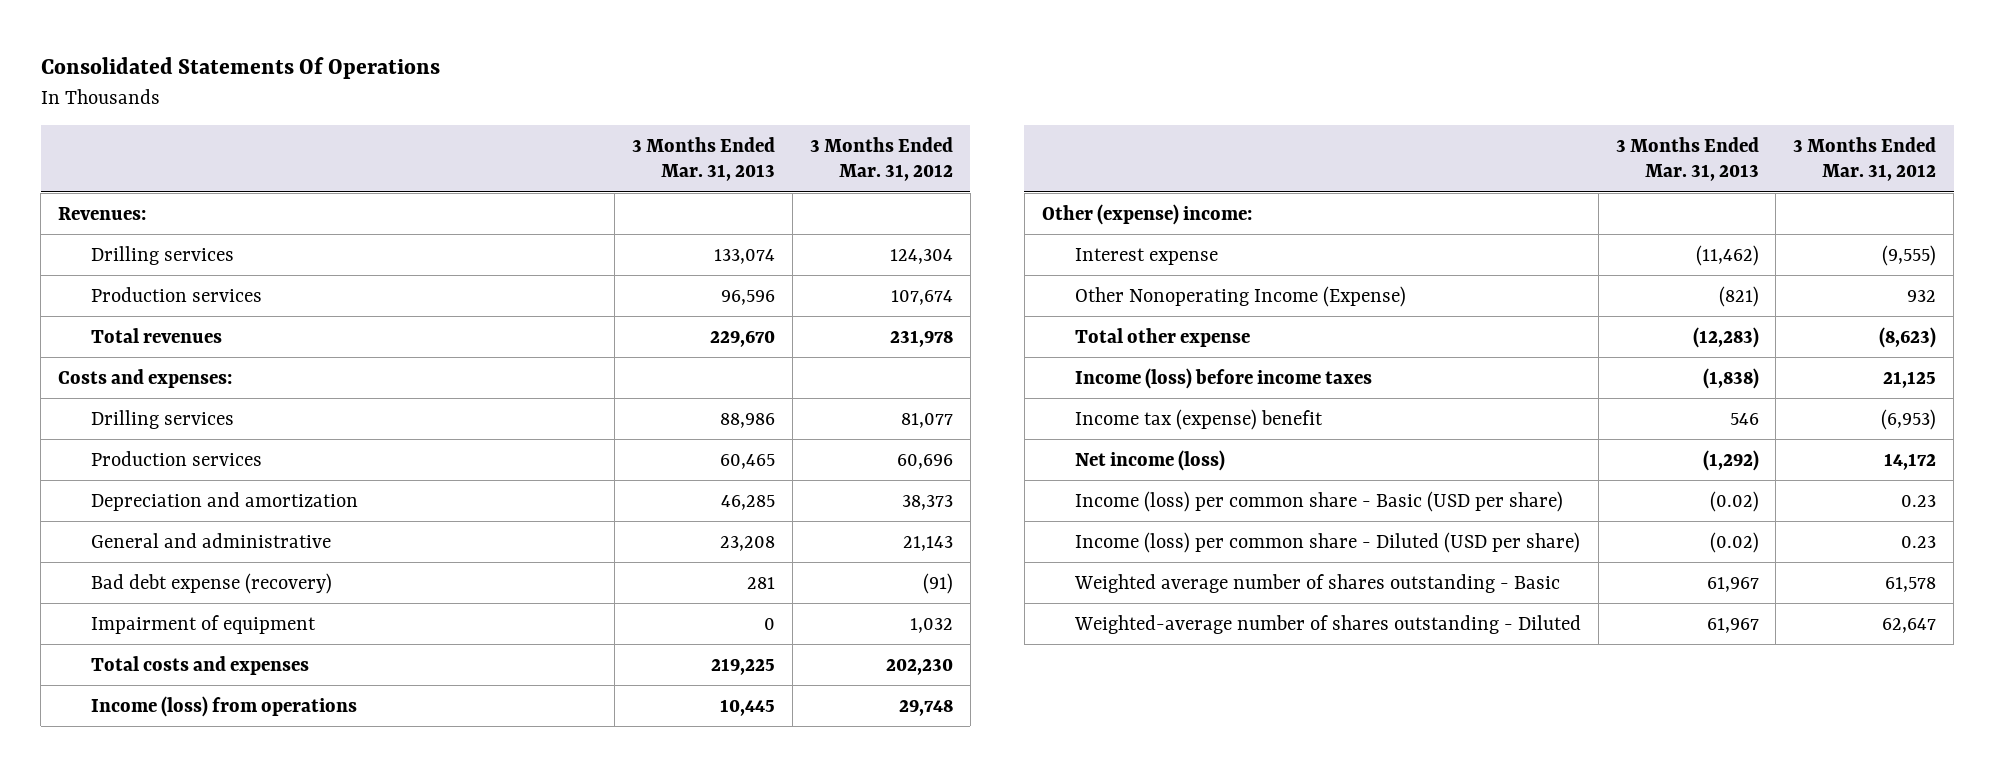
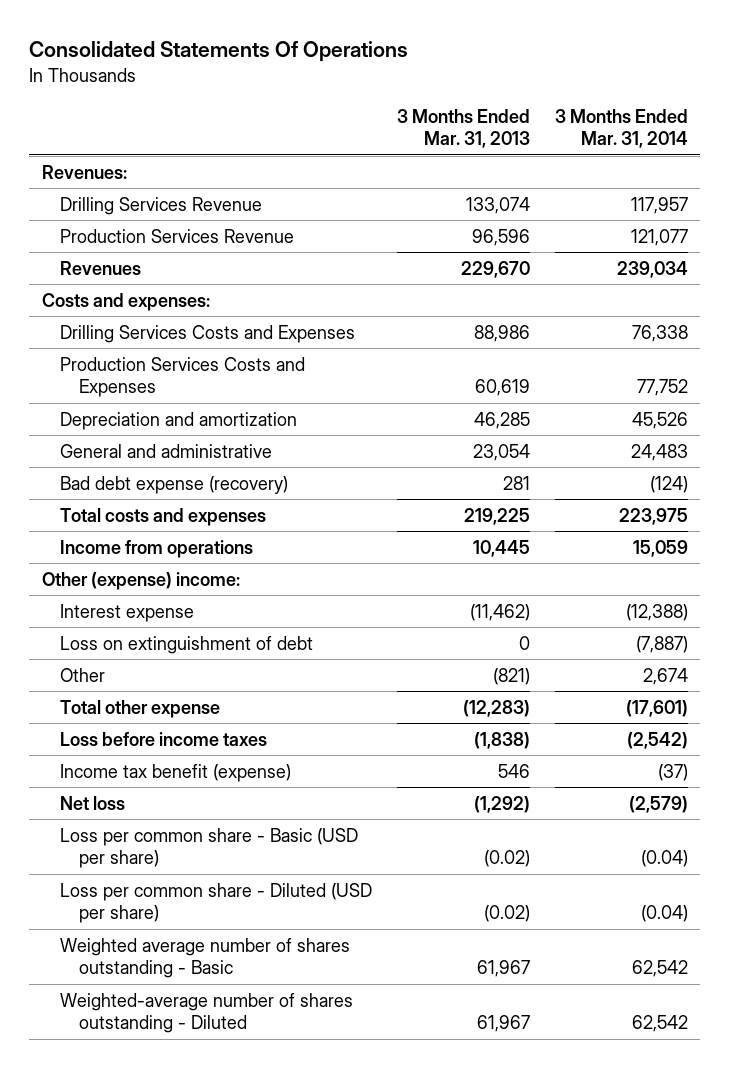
- | 3 Months Ended Mar. 31, 2013 | 3 Months Ended Mar. 31, 2012
+ | 3 Months Ended Mar. 31, 2013 | 3 Months Ended Mar. 31, 2014
- Drilling services | 133,074 | 124,304
- Production services | 96,596 | 107,674
- Total revenues | 229,670 | 231,978
+ Drilling Services Revenue | 133,074 | 117,957
+ Production Services Revenue | 96,596 | 121,077
+ Revenues | 229,670 | 239,034
- Drilling services | 88,986 | 81,077
- Production services | 60,465 | 60,696
+ Drilling Services Costs and Expenses | 88,986 | 76,338
+ Production Services Costs and Expenses | 60,619 | 77,752
- General and administrative | 23,208 | 21,143
+ General and administrative | 23,054 | 24,483
- Impairment of equipment | 0 | 1,032
- Income (loss) from operations | 10,445 | 29,748
+ Income from operations | 10,445 | 15,059
- Other Nonoperating Income (Expense) | (821) | 932
+ Loss on extinguishment of debt | 0 | (7,887)
+ Other | (821) | 2,674
- Income (loss) before income taxes | (1,838) | 21,125
- Income tax (expense) benefit | 546 | (6,953)
- Net income (loss) | (1,292) | 14,172
- Income (loss) per common share - Basic (USD per share) | (0.02) | 0.23
- Income (loss) per common share - Diluted (USD per share) | (0.02) | 0.23
+ Loss before income taxes | (1,838) | (2,542)
+ Income tax benefit (expense) | 546 | (37)
+ Net loss | (1,292) | (2,579)
+ Loss per common share - Basic (USD per share) | (0.02) | (0.04)
+ Loss per common share - Diluted (USD per share) | (0.02) | (0.04)

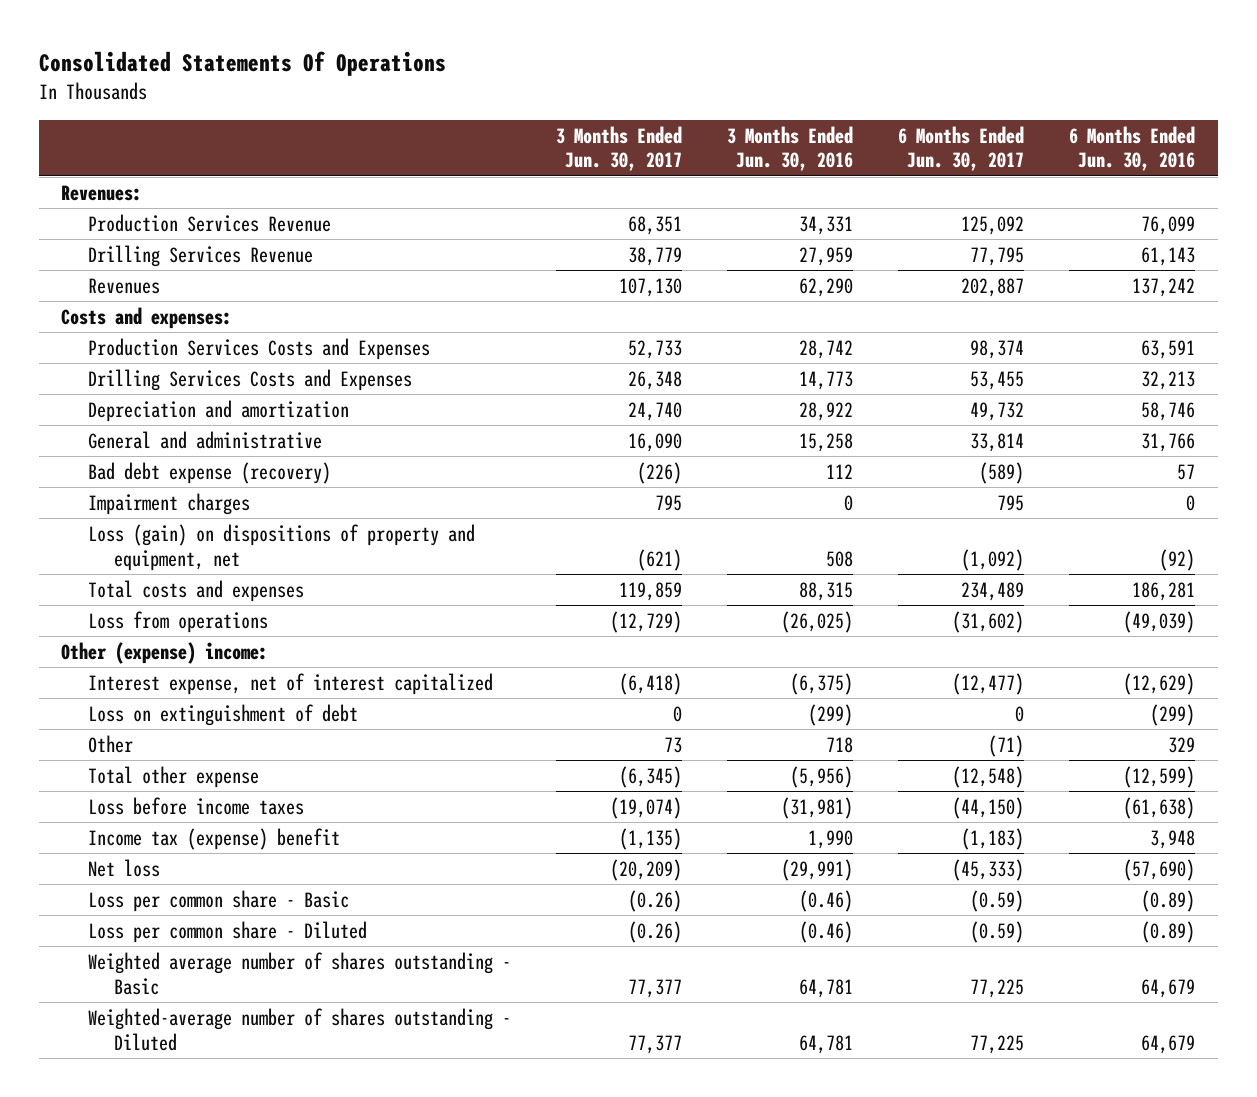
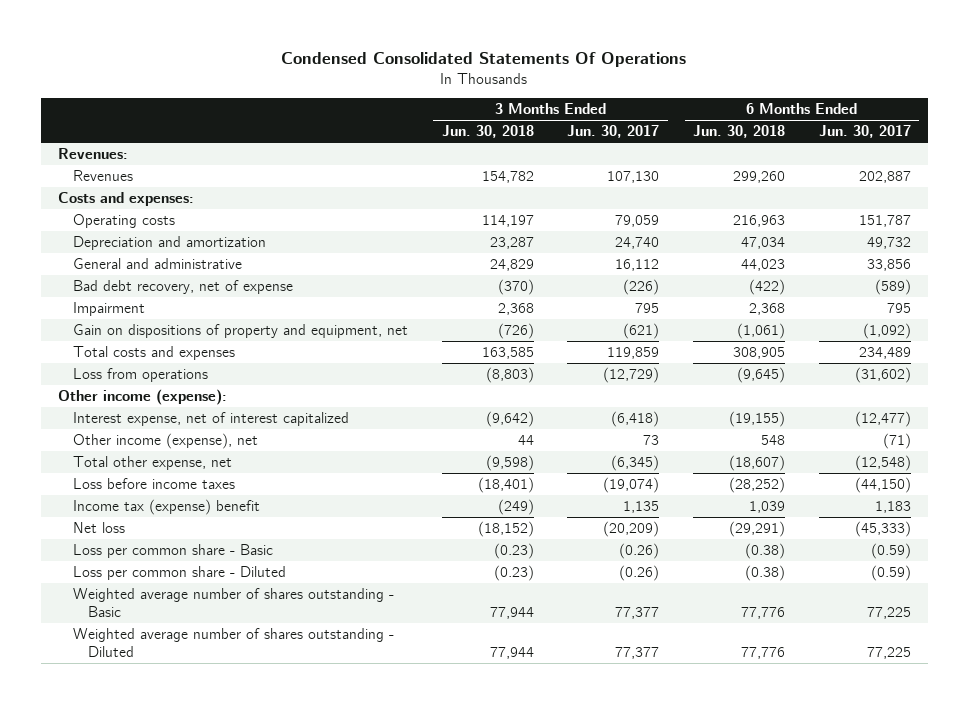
- Consolidated Statements Of Operations
+ Condensed Consolidated Statements Of Operations
- | 3 Months Ended Jun. 30, 2017 | 3 Months Ended Jun. 30, 2016 | 6 Months Ended Jun. 30, 2017 | 6 Months Ended Jun. 30, 2016
+ | 3 Months Ended Jun. 30, 2018 | 3 Months Ended Jun. 30, 2017 | 6 Months Ended Jun. 30, 2018 | 6 Months Ended Jun. 30, 2017
- Production Services Revenue | 68,351 | 34,331 | 125,092 | 76,099
- Drilling Services Revenue | 38,779 | 27,959 | 77,795 | 61,143
- Production Services Costs and Expenses | 52,733 | 28,742 | 98,374 | 63,591
- Drilling Services Costs and Expenses | 26,348 | 14,773 | 53,455 | 32,213
+ Operating costs | 114,197 | 79,059 | 216,963 | 151,787
- General and administrative | 16,090 | 15,258 | 33,814 | 31,766
- Bad debt expense (recovery) | (226) | 112 | (589) | 57
- Impairment charges | 795 | 0 | 795 | 0
- Loss (gain) on dispositions of property and equipment, net | (621) | 508 | (1,092) | (92)
+ General and administrative | 24,829 | 16,112 | 44,023 | 33,856
+ Bad debt recovery, net of expense | (370) | (226) | (422) | (589)
+ Impairment | 2,368 | 795 | 2,368 | 795
+ Gain on dispositions of property and equipment, net | (726) | (621) | (1,061) | (1,092)
- Other (expense) income:
+ Other income (expense):
- Loss on extinguishment of debt | 0 | (299) | 0 | (299)
- Other | 73 | 718 | (71) | 329
- Total other expense | (6,345) | (5,956) | (12,548) | (12,599)
+ Other income (expense), net | 44 | 73 | 548 | (71)
+ Total other expense, net | (9,598) | (6,345) | (18,607) | (12,548)
- Income tax (expense) benefit | (1,135) | 1,990 | (1,183) | 3,948
+ Income tax (expense) benefit | (249) | 1,135 | 1,039 | 1,183
- Weighted-average number of shares outstanding - Diluted | 77,377 | 64,781 | 77,225 | 64,679
+ Weighted average number of shares outstanding - Diluted | 77,944 | 77,377 | 77,776 | 77,225

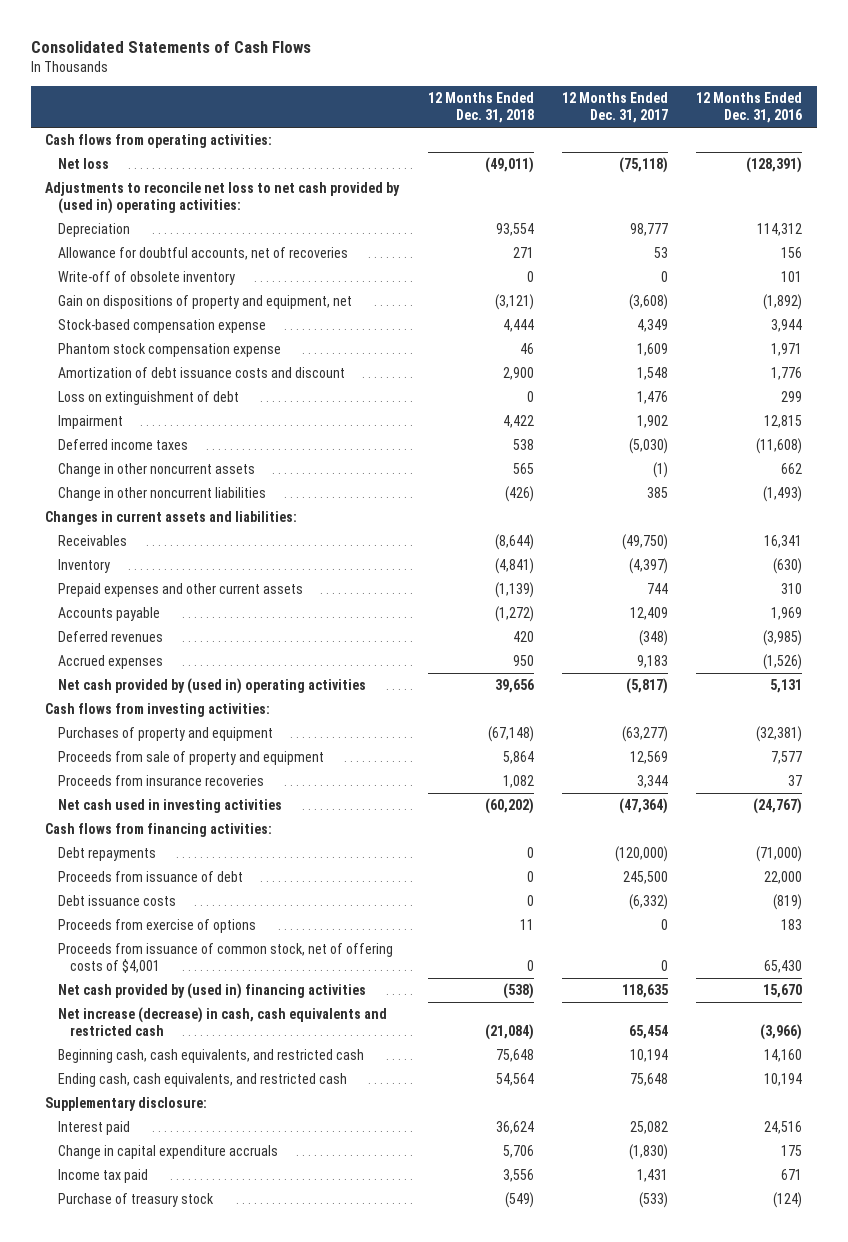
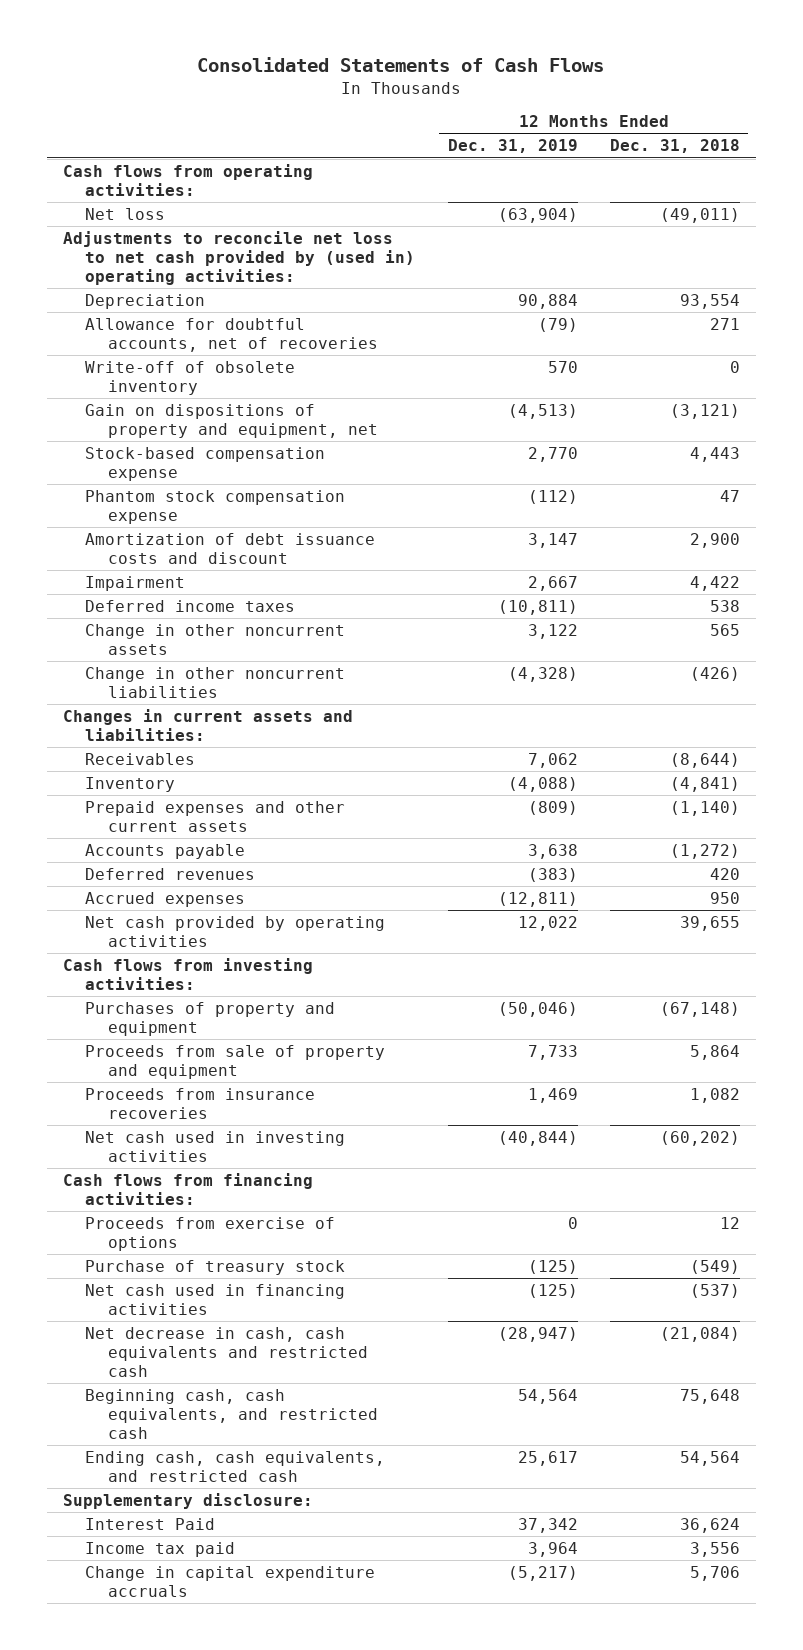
- | 12 Months Ended Dec. 31, 2018 | 12 Months Ended Dec. 31, 2017 | 12 Months Ended Dec. 31, 2016
+ | 12 Months Ended Dec. 31, 2019 | 12 Months Ended Dec. 31, 2018
- Stock-based compensation expense | 4,444 | 4,349 | 3,944
- Phantom stock compensation expense | 46 | 1,609 | 1,971
+ Stock-based compensation expense | 2,770 | 4,443
+ Phantom stock compensation expense | (112) | 47
- Loss on extinguishment of debt | 0 | 1,476 | 299
- Prepaid expenses and other current assets | (1,139) | 744 | 310
+ Prepaid expenses and other current assets | (809) | (1,140)
- Net cash provided by (used in) operating activities | 39,656 | (5,817) | 5,131
+ Net cash provided by operating activities | 12,022 | 39,655
- Debt repayments | 0 | (120,000) | (71,000)
- Proceeds from issuance of debt | 0 | 245,500 | 22,000
- Debt issuance costs | 0 | (6,332) | (819)
- Proceeds from exercise of options | 11 | 0 | 183
- Proceeds from issuance of common stock, net of offering costs of $4,001 | 0 | 0 | 65,430
- Net cash provided by (used in) financing activities | (538) | 118,635 | 15,670
- Net increase (decrease) in cash, cash equivalents and restricted cash | (21,084) | 65,454 | (3,966)
+ Proceeds from exercise of options | 0 | 12
moved up: Purchase of treasury stock | (125) | (549)
+ Net cash used in financing activities | (125) | (537)
+ Net decrease in cash, cash equivalents and restricted cash | (28,947) | (21,084)
- Interest paid | 36,624 | 25,082 | 24,516
+ Interest Paid | 37,342 | 36,624
moved down: Change in capital expenditure accruals | (5,217) | 5,706

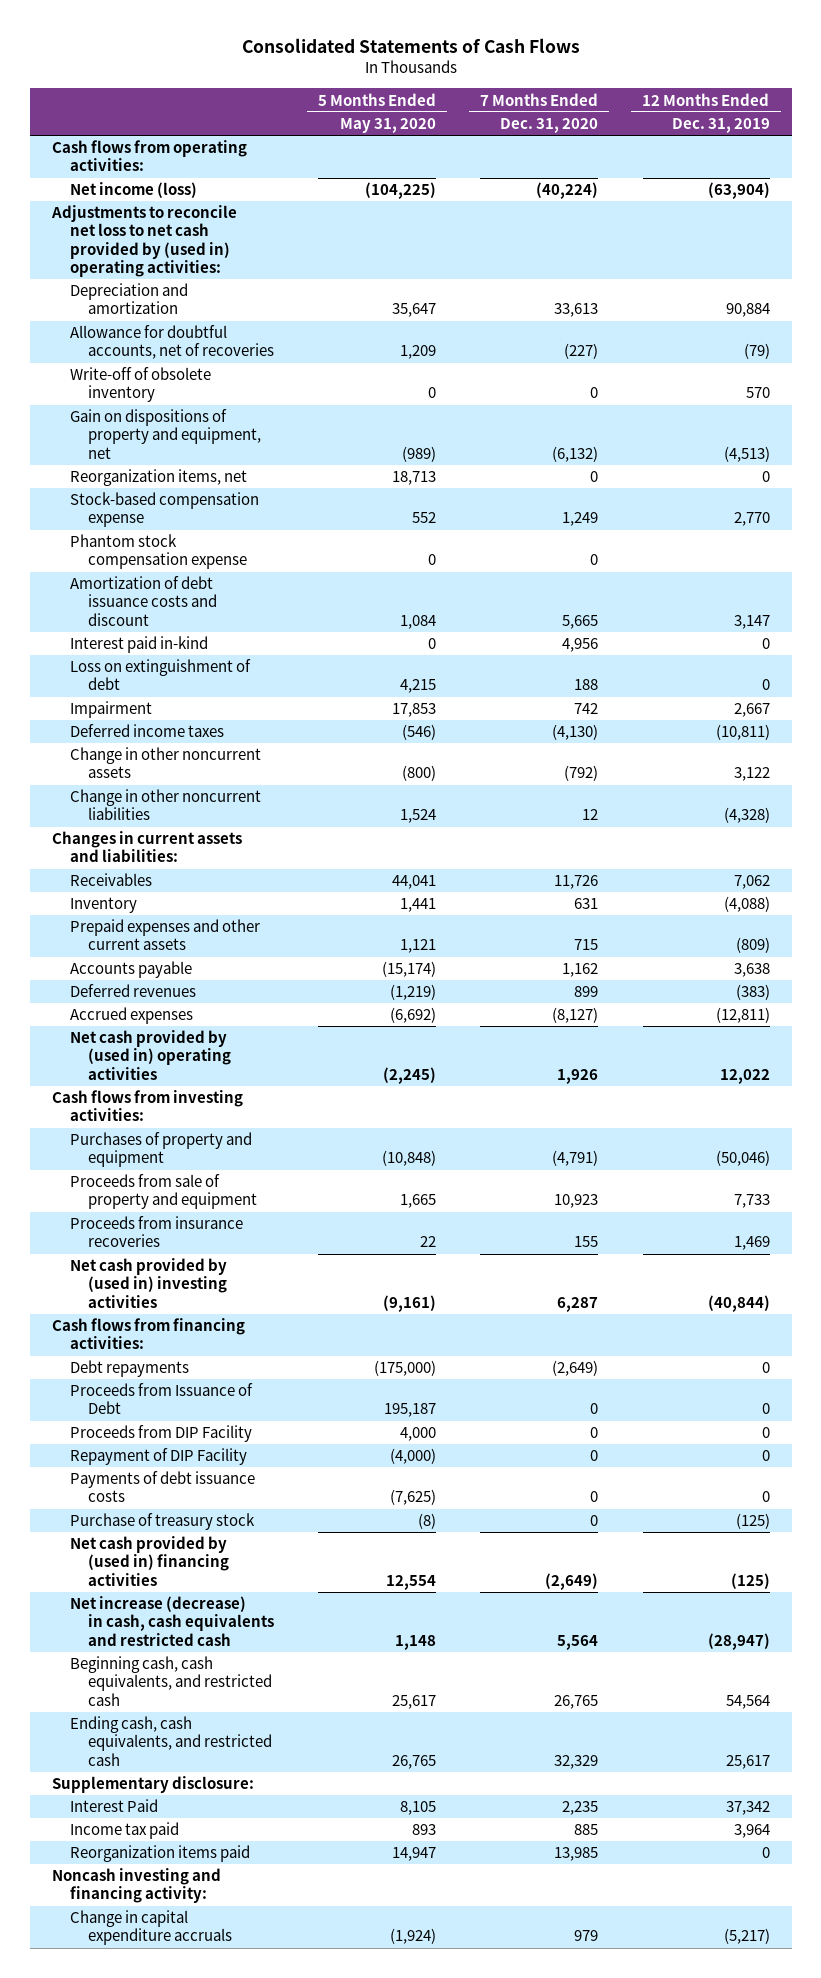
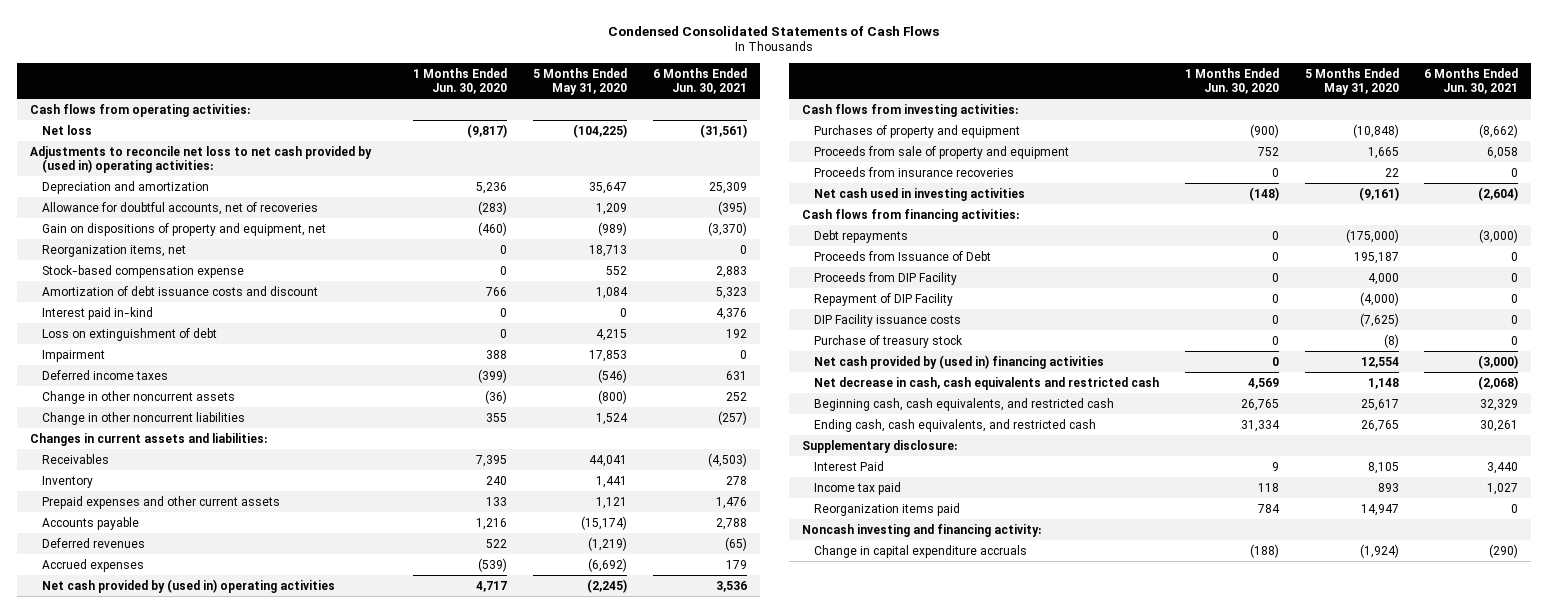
- Consolidated Statements of Cash Flows
+ Condensed Consolidated Statements of Cash Flows
- | 5 Months Ended May 31, 2020 | 7 Months Ended Dec. 31, 2020 | 12 Months Ended Dec. 31, 2019
+ | 1 Months Ended Jun. 30, 2020 | 5 Months Ended May 31, 2020 | 6 Months Ended Jun. 30, 2021
- Net income (loss) | (104,225) | (40,224) | (63,904)
+ Net loss | (9,817) | (104,225) | (31,561)
- Write-off of obsolete inventory | 0 | 0 | 570
- Phantom stock compensation expense | 0 | 0 |
- Net cash provided by (used in) investing activities | (9,161) | 6,287 | (40,844)
+ Net cash used in investing activities | (148) | (9,161) | (2,604)
- Payments of debt issuance costs | (7,625) | 0 | 0
+ DIP Facility issuance costs | 0 | (7,625) | 0
- Net increase (decrease) in cash, cash equivalents and restricted cash | 1,148 | 5,564 | (28,947)
+ Net decrease in cash, cash equivalents and restricted cash | 4,569 | 1,148 | (2,068)

